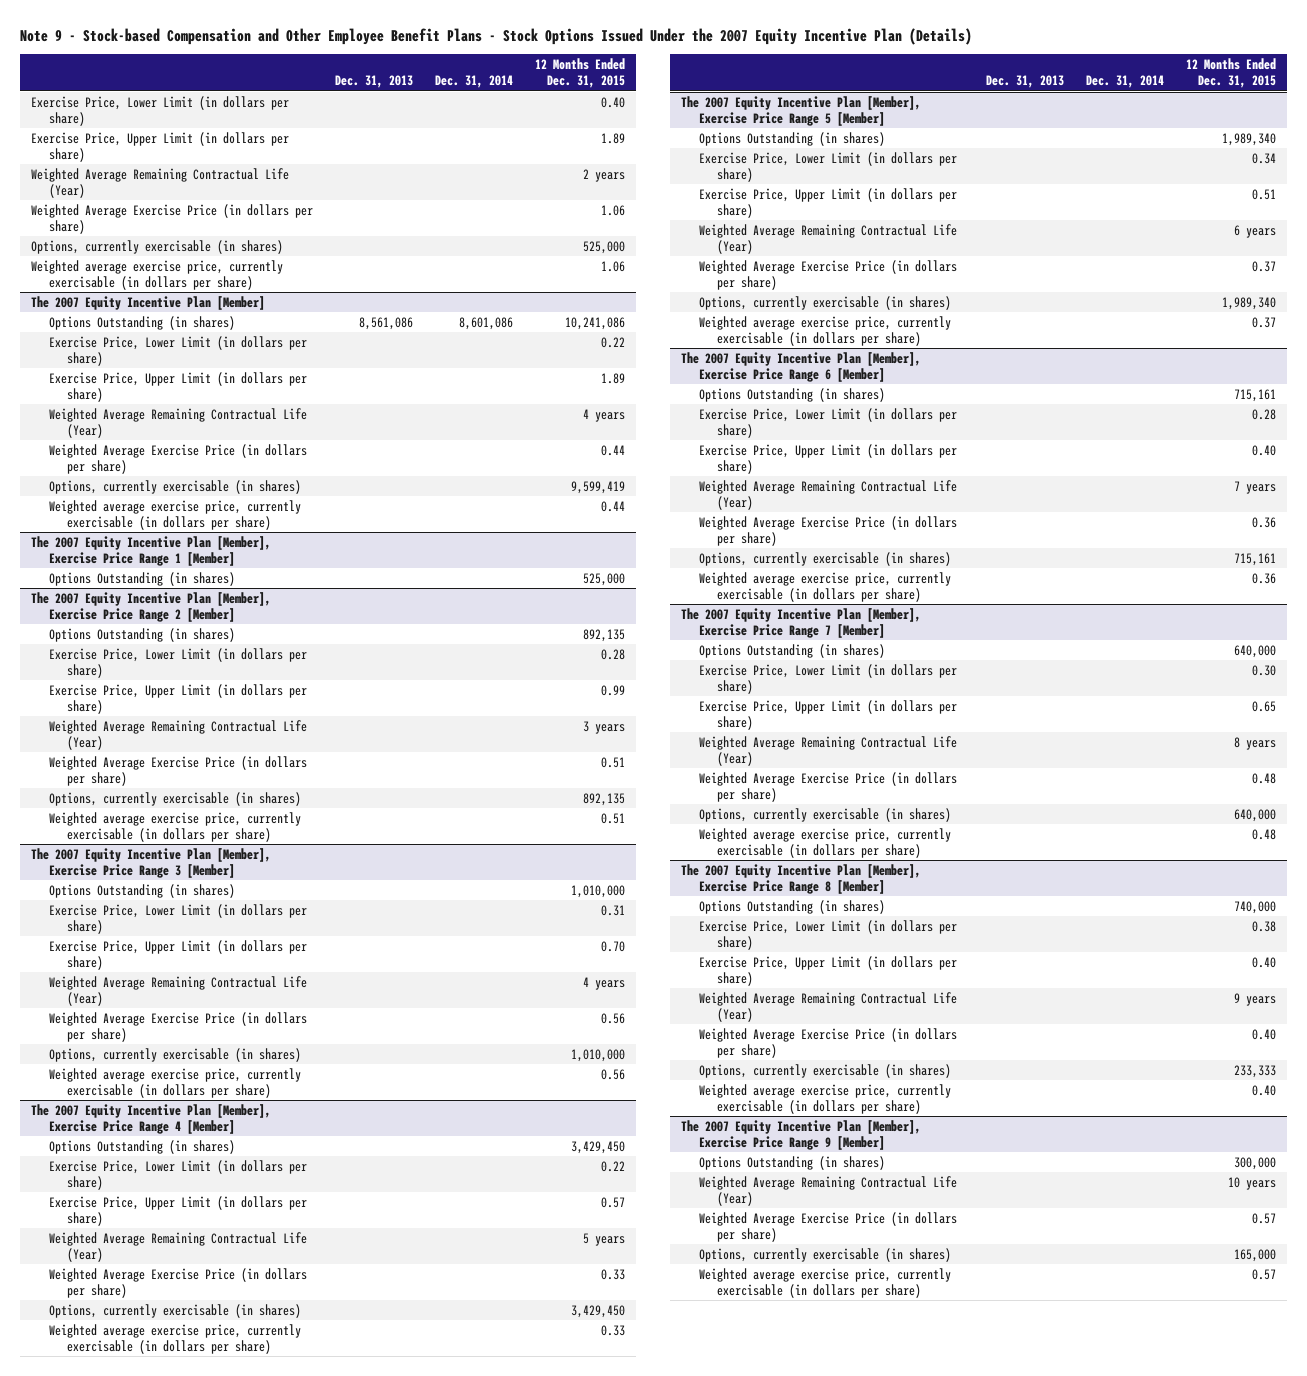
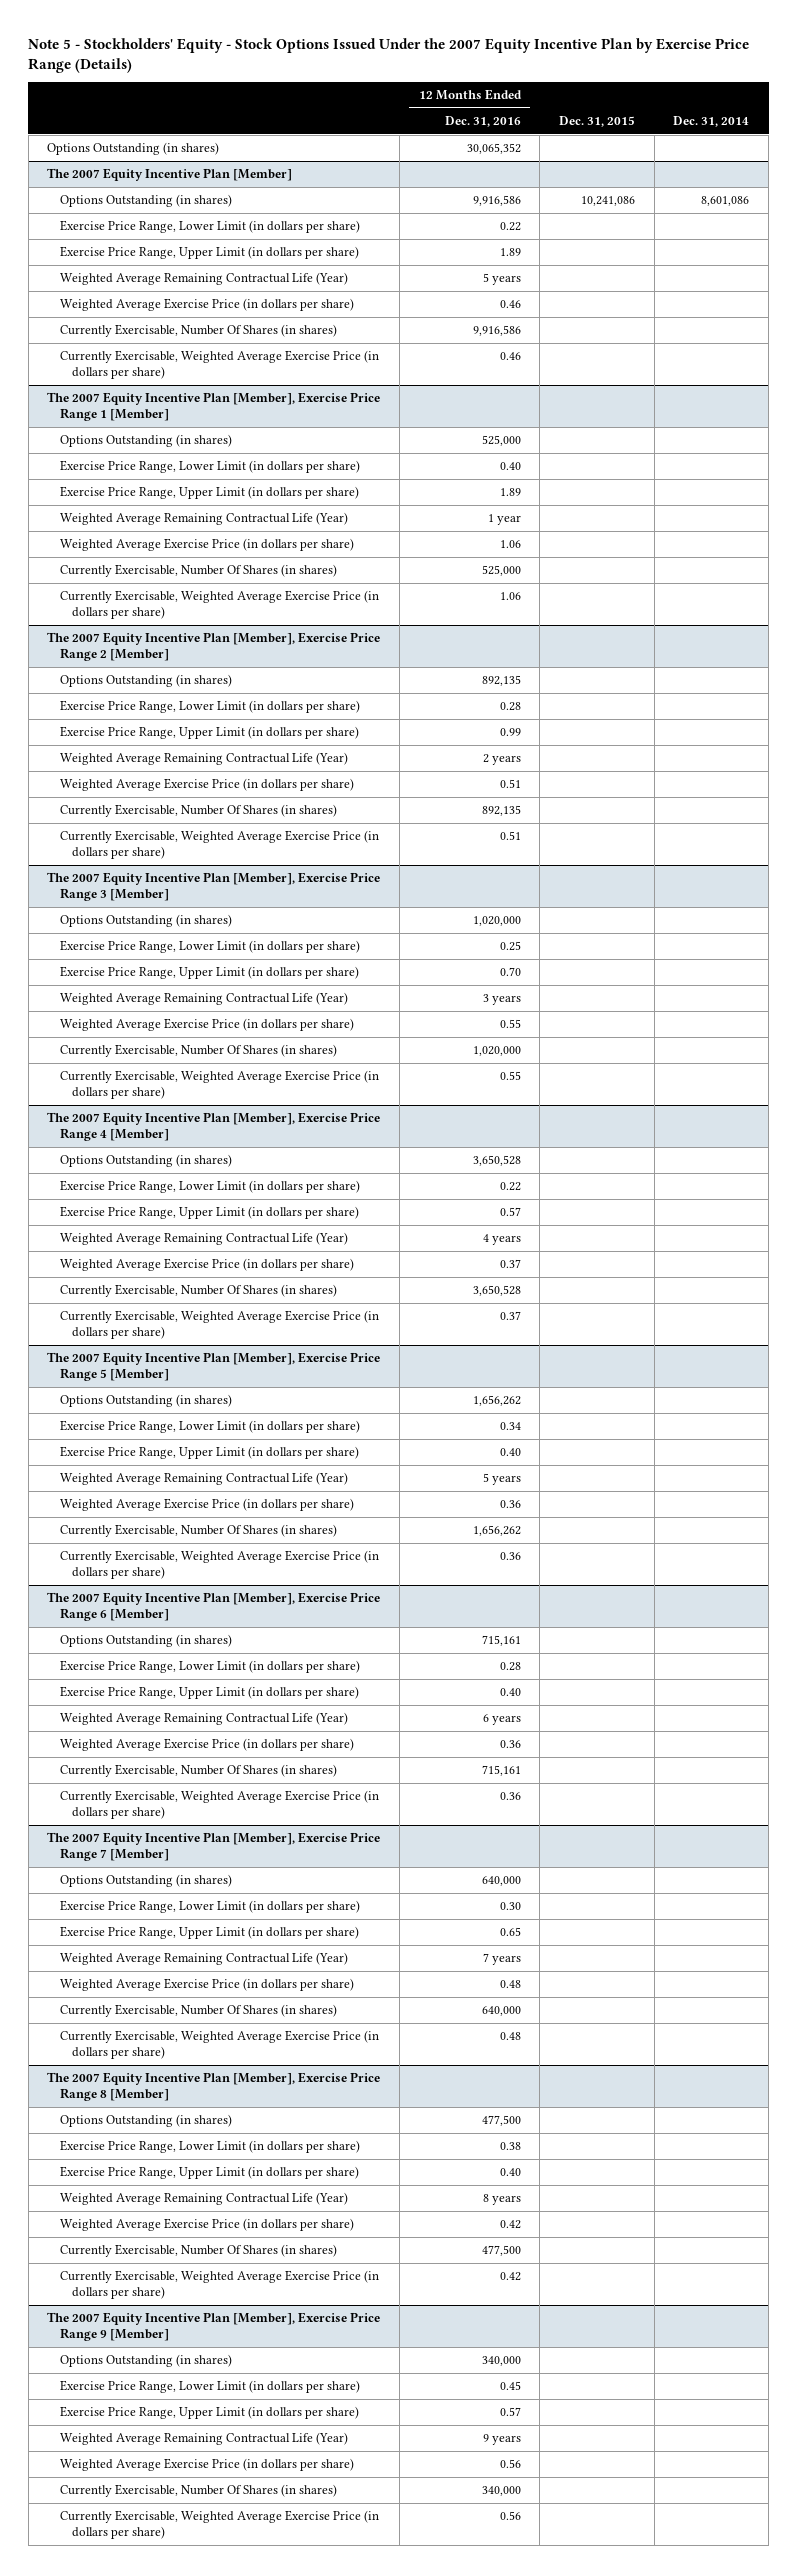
- Note 9 - Stock-based Compensation and Other Employee Benefit Plans - Stock Options Issued Under the 2007 Equity Incentive Plan (Details)
+ Note 5 - Stockholders' Equity - Stock Options Issued Under the 2007 Equity Incentive Plan by Exercise Price Range (Details)
- | Dec. 31, 2013 | Dec. 31, 2014 | 12 Months Ended Dec. 31, 2015
+ | 12 Months Ended Dec. 31, 2016 | Dec. 31, 2015 | Dec. 31, 2014
- Exercise Price, Lower Limit (in dollars per share) | | | 0.40
- Exercise Price, Upper Limit (in dollars per share) | | | 1.89
- Weighted Average Remaining Contractual Life (Year) | | | 2 years
- Weighted Average Exercise Price (in dollars per share) | | | 1.06
- Options, currently exercisable (in shares) | | | 525,000
- Weighted average exercise price, currently exercisable (in dollars per share) | | | 1.06
+ Options Outstanding (in shares) | 30,065,352 | |
@ The 2007 Equity Incentive Plan [Member]
- Exercise Price, Lower Limit (in dollars per share) | | | 0.22
- Exercise Price, Upper Limit (in dollars per share) | | | 1.89
+ Exercise Price Range, Lower Limit (in dollars per share) | 0.22 | |
+ Exercise Price Range, Upper Limit (in dollars per share) | 1.89 | |
- Options, currently exercisable (in shares) | | | 9,599,419
- Weighted average exercise price, currently exercisable (in dollars per share) | | | 0.44
+ Currently Exercisable, Number Of Shares (in shares) | 9,916,586 | |
+ Currently Exercisable, Weighted Average Exercise Price (in dollars per share) | 0.46 | |
@ The 2007 Equity Incentive Plan [Member], Exercise Price Range 1 [Member]
+ Exercise Price Range, Lower Limit (in dollars per share) | 0.40 | |
+ Exercise Price Range, Upper Limit (in dollars per share) | 1.89 | |
+ Weighted Average Remaining Contractual Life (Year) | 1 year | |
+ Weighted Average Exercise Price (in dollars per share) | 1.06 | |
+ Currently Exercisable, Number Of Shares (in shares) | 525,000 | |
+ Currently Exercisable, Weighted Average Exercise Price (in dollars per share) | 1.06 | |
@ The 2007 Equity Incentive Plan [Member], Exercise Price Range 2 [Member]
- Exercise Price, Lower Limit (in dollars per share) | | | 0.28
- Exercise Price, Upper Limit (in dollars per share) | | | 0.99
+ Exercise Price Range, Lower Limit (in dollars per share) | 0.28 | |
+ Exercise Price Range, Upper Limit (in dollars per share) | 0.99 | |
- Options, currently exercisable (in shares) | | | 892,135
- Weighted average exercise price, currently exercisable (in dollars per share) | | | 0.51
+ Currently Exercisable, Number Of Shares (in shares) | 892,135 | |
+ Currently Exercisable, Weighted Average Exercise Price (in dollars per share) | 0.51 | |
@ The 2007 Equity Incentive Plan [Member], Exercise Price Range 3 [Member]
- Exercise Price, Lower Limit (in dollars per share) | | | 0.31
- Exercise Price, Upper Limit (in dollars per share) | | | 0.70
+ Exercise Price Range, Lower Limit (in dollars per share) | 0.25 | |
+ Exercise Price Range, Upper Limit (in dollars per share) | 0.70 | |
- Options, currently exercisable (in shares) | | | 1,010,000
- Weighted average exercise price, currently exercisable (in dollars per share) | | | 0.56
+ Currently Exercisable, Number Of Shares (in shares) | 1,020,000 | |
+ Currently Exercisable, Weighted Average Exercise Price (in dollars per share) | 0.55 | |
@ The 2007 Equity Incentive Plan [Member], Exercise Price Range 4 [Member]
- Exercise Price, Lower Limit (in dollars per share) | | | 0.22
- Exercise Price, Upper Limit (in dollars per share) | | | 0.57
+ Exercise Price Range, Lower Limit (in dollars per share) | 0.22 | |
+ Exercise Price Range, Upper Limit (in dollars per share) | 0.57 | |
- Options, currently exercisable (in shares) | | | 3,429,450
- Weighted average exercise price, currently exercisable (in dollars per share) | | | 0.33
+ Currently Exercisable, Number Of Shares (in shares) | 3,650,528 | |
+ Currently Exercisable, Weighted Average Exercise Price (in dollars per share) | 0.37 | |
@ The 2007 Equity Incentive Plan [Member], Exercise Price Range 5 [Member]
- Exercise Price, Lower Limit (in dollars per share) | | | 0.34
- Exercise Price, Upper Limit (in dollars per share) | | | 0.51
+ Exercise Price Range, Lower Limit (in dollars per share) | 0.34 | |
+ Exercise Price Range, Upper Limit (in dollars per share) | 0.40 | |
- Options, currently exercisable (in shares) | | | 1,989,340
- Weighted average exercise price, currently exercisable (in dollars per share) | | | 0.37
+ Currently Exercisable, Number Of Shares (in shares) | 1,656,262 | |
+ Currently Exercisable, Weighted Average Exercise Price (in dollars per share) | 0.36 | |
@ The 2007 Equity Incentive Plan [Member], Exercise Price Range 6 [Member]
- Exercise Price, Lower Limit (in dollars per share) | | | 0.28
- Exercise Price, Upper Limit (in dollars per share) | | | 0.40
+ Exercise Price Range, Lower Limit (in dollars per share) | 0.28 | |
+ Exercise Price Range, Upper Limit (in dollars per share) | 0.40 | |
- Options, currently exercisable (in shares) | | | 715,161
- Weighted average exercise price, currently exercisable (in dollars per share) | | | 0.36
+ Currently Exercisable, Number Of Shares (in shares) | 715,161 | |
+ Currently Exercisable, Weighted Average Exercise Price (in dollars per share) | 0.36 | |
@ The 2007 Equity Incentive Plan [Member], Exercise Price Range 7 [Member]
- Exercise Price, Lower Limit (in dollars per share) | | | 0.30
- Exercise Price, Upper Limit (in dollars per share) | | | 0.65
+ Exercise Price Range, Lower Limit (in dollars per share) | 0.30 | |
+ Exercise Price Range, Upper Limit (in dollars per share) | 0.65 | |
- Options, currently exercisable (in shares) | | | 640,000
- Weighted average exercise price, currently exercisable (in dollars per share) | | | 0.48
+ Currently Exercisable, Number Of Shares (in shares) | 640,000 | |
+ Currently Exercisable, Weighted Average Exercise Price (in dollars per share) | 0.48 | |
@ The 2007 Equity Incentive Plan [Member], Exercise Price Range 8 [Member]
- Exercise Price, Lower Limit (in dollars per share) | | | 0.38
- Exercise Price, Upper Limit (in dollars per share) | | | 0.40
+ Exercise Price Range, Lower Limit (in dollars per share) | 0.38 | |
+ Exercise Price Range, Upper Limit (in dollars per share) | 0.40 | |
- Options, currently exercisable (in shares) | | | 233,333
- Weighted average exercise price, currently exercisable (in dollars per share) | | | 0.40
+ Currently Exercisable, Number Of Shares (in shares) | 477,500 | |
+ Currently Exercisable, Weighted Average Exercise Price (in dollars per share) | 0.42 | |
@ The 2007 Equity Incentive Plan [Member], Exercise Price Range 9 [Member]
+ Exercise Price Range, Lower Limit (in dollars per share) | 0.45 | |
+ Exercise Price Range, Upper Limit (in dollars per share) | 0.57 | |
- Options, currently exercisable (in shares) | | | 165,000
- Weighted average exercise price, currently exercisable (in dollars per share) | | | 0.57
+ Currently Exercisable, Number Of Shares (in shares) | 340,000 | |
+ Currently Exercisable, Weighted Average Exercise Price (in dollars per share) | 0.56 | |

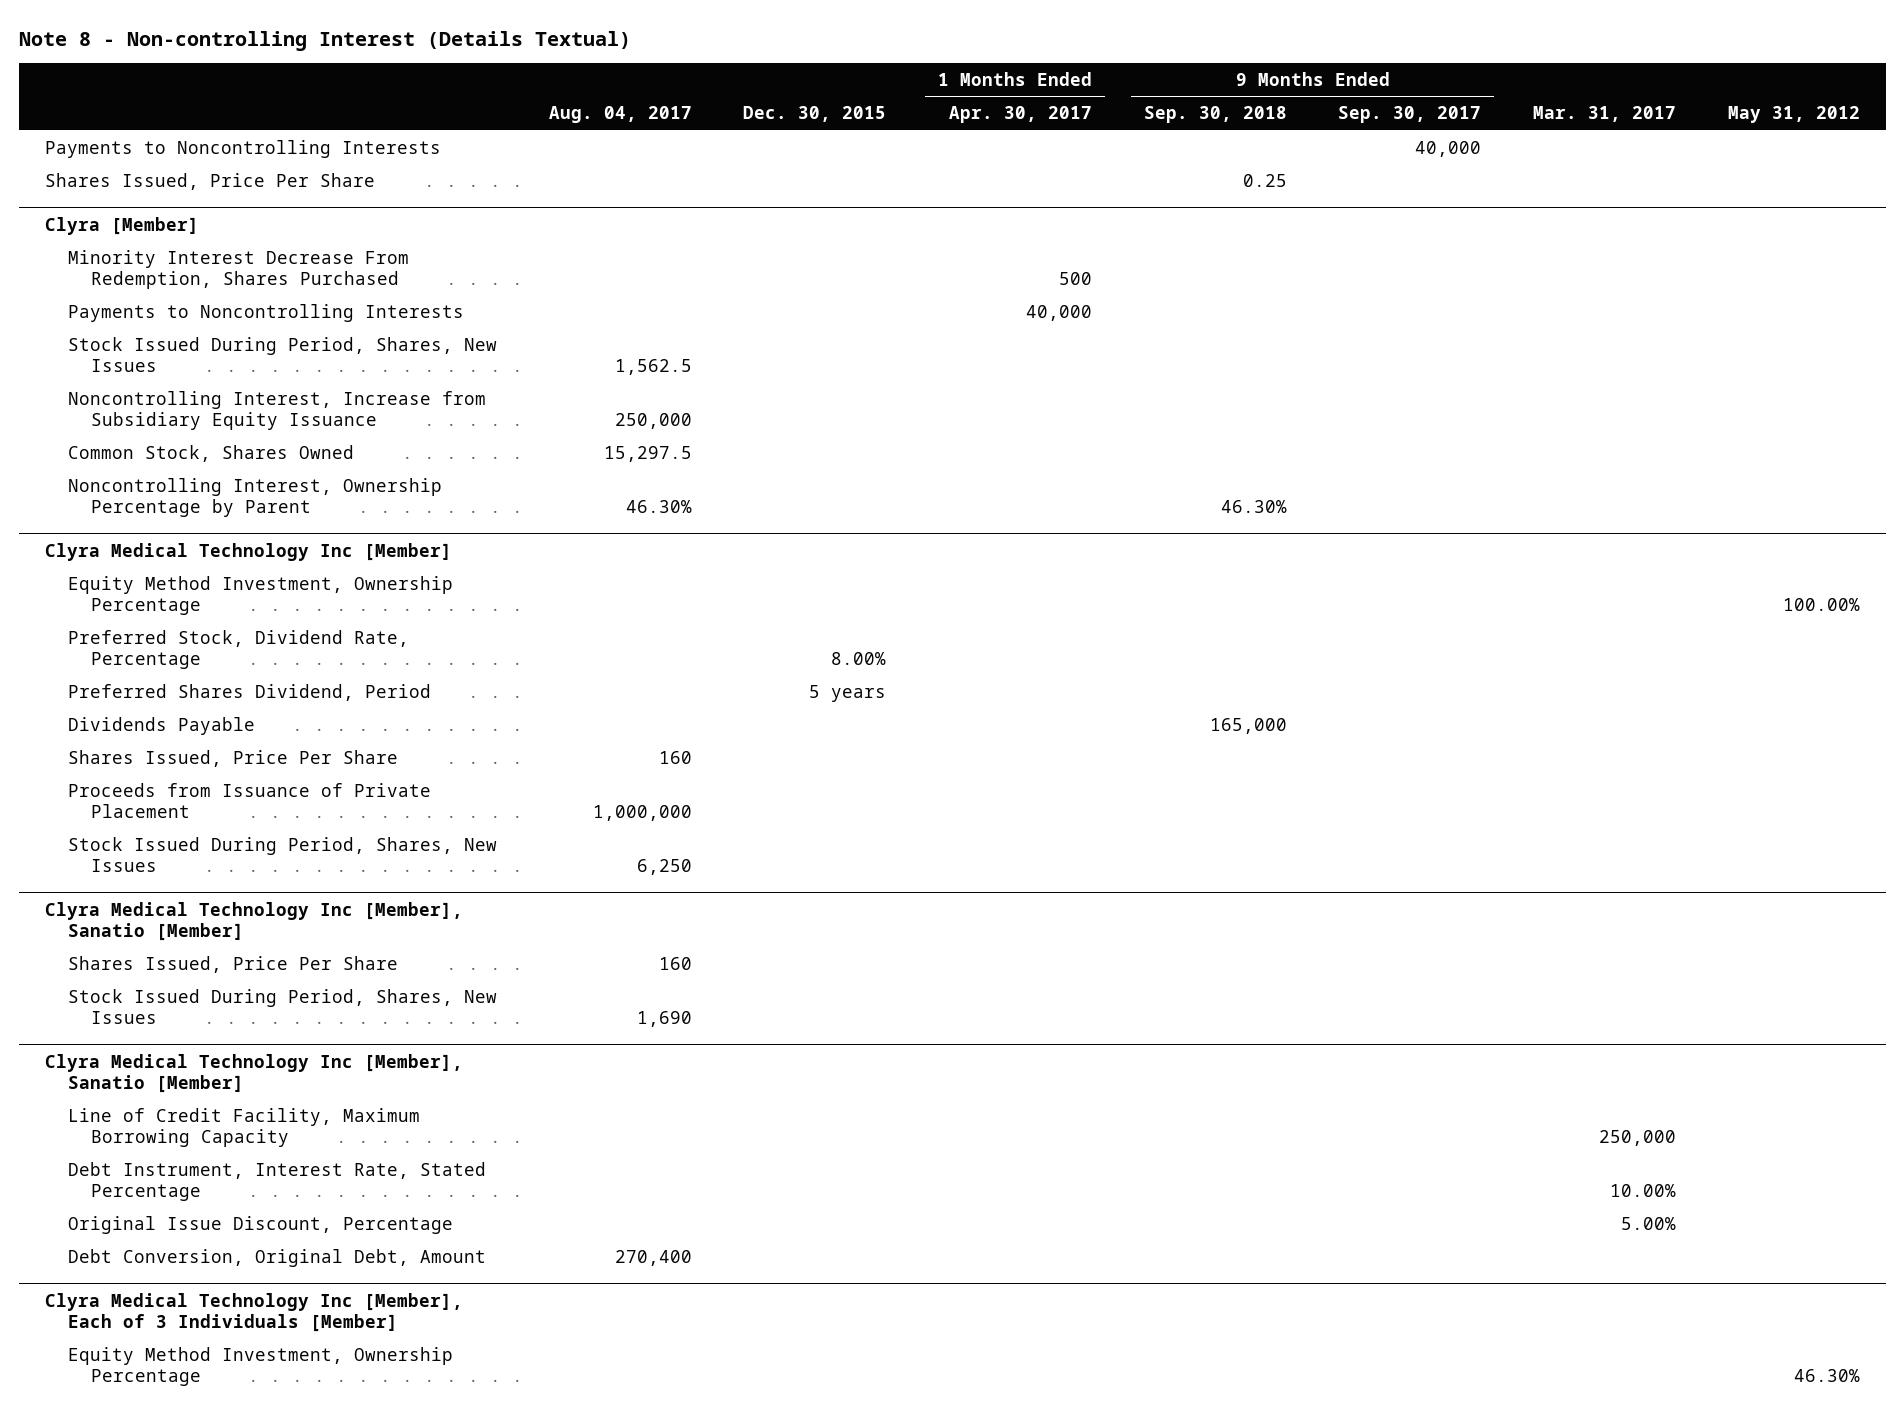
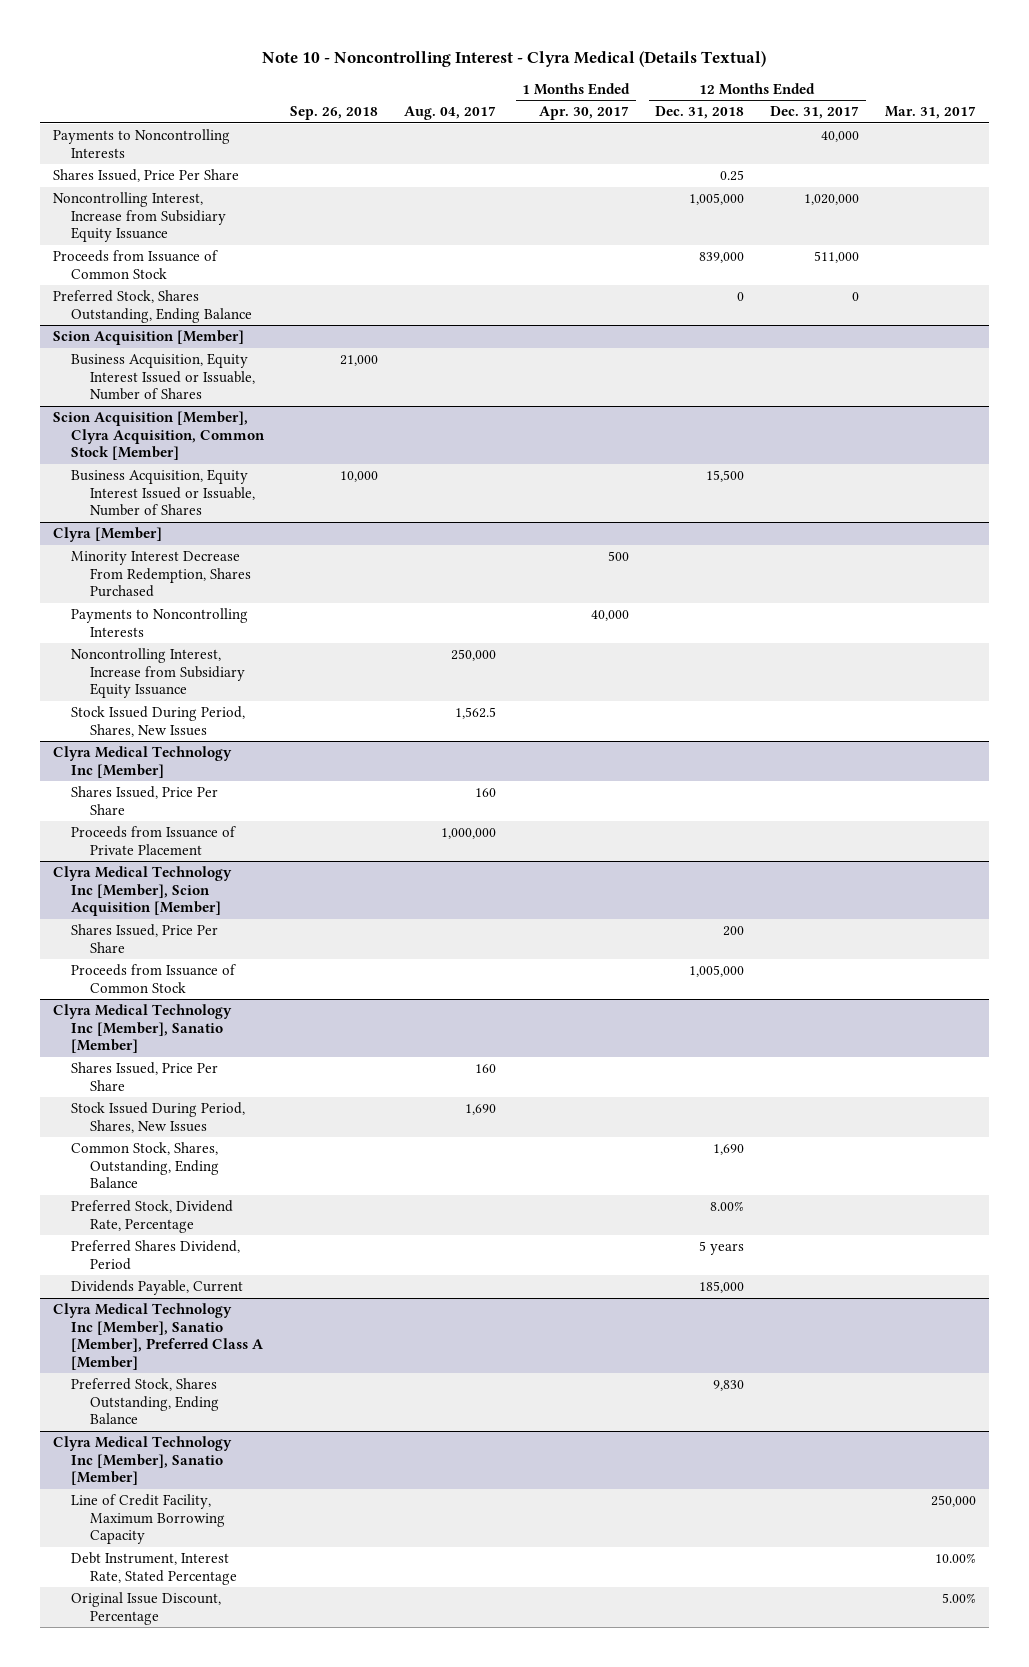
- Note 8 - Non-controlling Interest (Details Textual)
+ Note 10 - Noncontrolling Interest - Clyra Medical (Details Textual)
- | Aug. 04, 2017 | Dec. 30, 2015 | 1 Months Ended Apr. 30, 2017 | 9 Months Ended Sep. 30, 2018 | 9 Months Ended Sep. 30, 2017 | Mar. 31, 2017 | May 31, 2012
+ | Sep. 26, 2018 | Aug. 04, 2017 | 1 Months Ended Apr. 30, 2017 | 12 Months Ended Dec. 31, 2018 | 12 Months Ended Dec. 31, 2017 | Mar. 31, 2017
+ Noncontrolling Interest, Increase from Subsidiary Equity Issuance | | | | 1,005,000 | 1,020,000 |
+ Proceeds from Issuance of Common Stock | | | | 839,000 | 511,000 |
+ Preferred Stock, Shares Outstanding, Ending Balance | | | | 0 | 0 |
+ Scion Acquisition [Member]
+ Business Acquisition, Equity Interest Issued or Issuable, Number of Shares | 21,000 | | | | |
+ Scion Acquisition [Member], Clyra Acquisition, Common Stock [Member]
+ Business Acquisition, Equity Interest Issued or Issuable, Number of Shares | 10,000 | | | 15,500 | |
@ Clyra [Member]
- Common Stock, Shares Owned | 15,297.5 | | | | | |
- Noncontrolling Interest, Ownership Percentage by Parent | 46.30% | | | 46.30% | | |
moved down: Stock Issued During Period, Shares, New Issues | | 1,562.5 | | | |
@ Clyra Medical Technology Inc [Member]
- Equity Method Investment, Ownership Percentage | | | | | | | 100.00%
- Preferred Stock, Dividend Rate, Percentage | | 8.00% | | | | |
- Preferred Shares Dividend, Period | | 5 years | | | | |
- Dividends Payable | | | | 165,000 | | |
- Stock Issued During Period, Shares, New Issues | 6,250 | | | | | |
+ Clyra Medical Technology Inc [Member], Scion Acquisition [Member]
+ Shares Issued, Price Per Share | | | | 200 | |
+ Proceeds from Issuance of Common Stock | | | | 1,005,000 | |
@ Clyra Medical Technology Inc [Member], Sanatio [Member]
+ Common Stock, Shares, Outstanding, Ending Balance | | | | 1,690 | |
+ Preferred Stock, Dividend Rate, Percentage | | | | 8.00% | |
+ Preferred Shares Dividend, Period | | | | 5 years | |
+ Dividends Payable, Current | | | | 185,000 | |
+ Clyra Medical Technology Inc [Member], Sanatio [Member], Preferred Class A [Member]
+ Preferred Stock, Shares Outstanding, Ending Balance | | | | 9,830 | |
@ Clyra Medical Technology Inc [Member], Sanatio [Member]
- Debt Conversion, Original Debt, Amount | 270,400 | | | | | |
- Clyra Medical Technology Inc [Member], Each of 3 Individuals [Member]
- Equity Method Investment, Ownership Percentage | | | | | | | 46.30%

